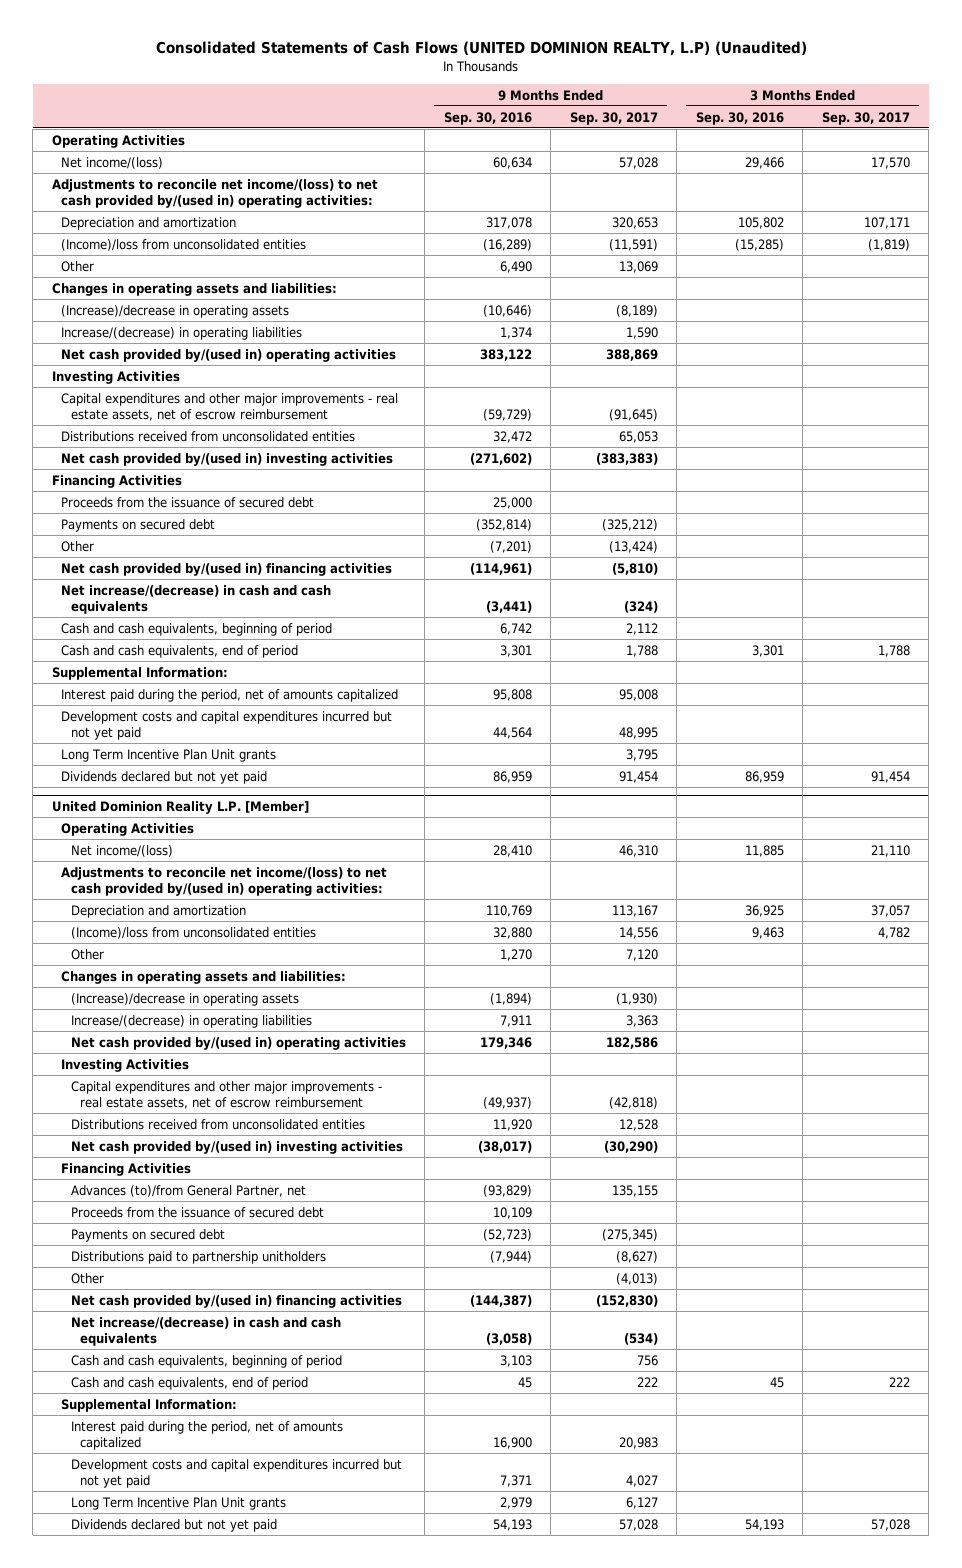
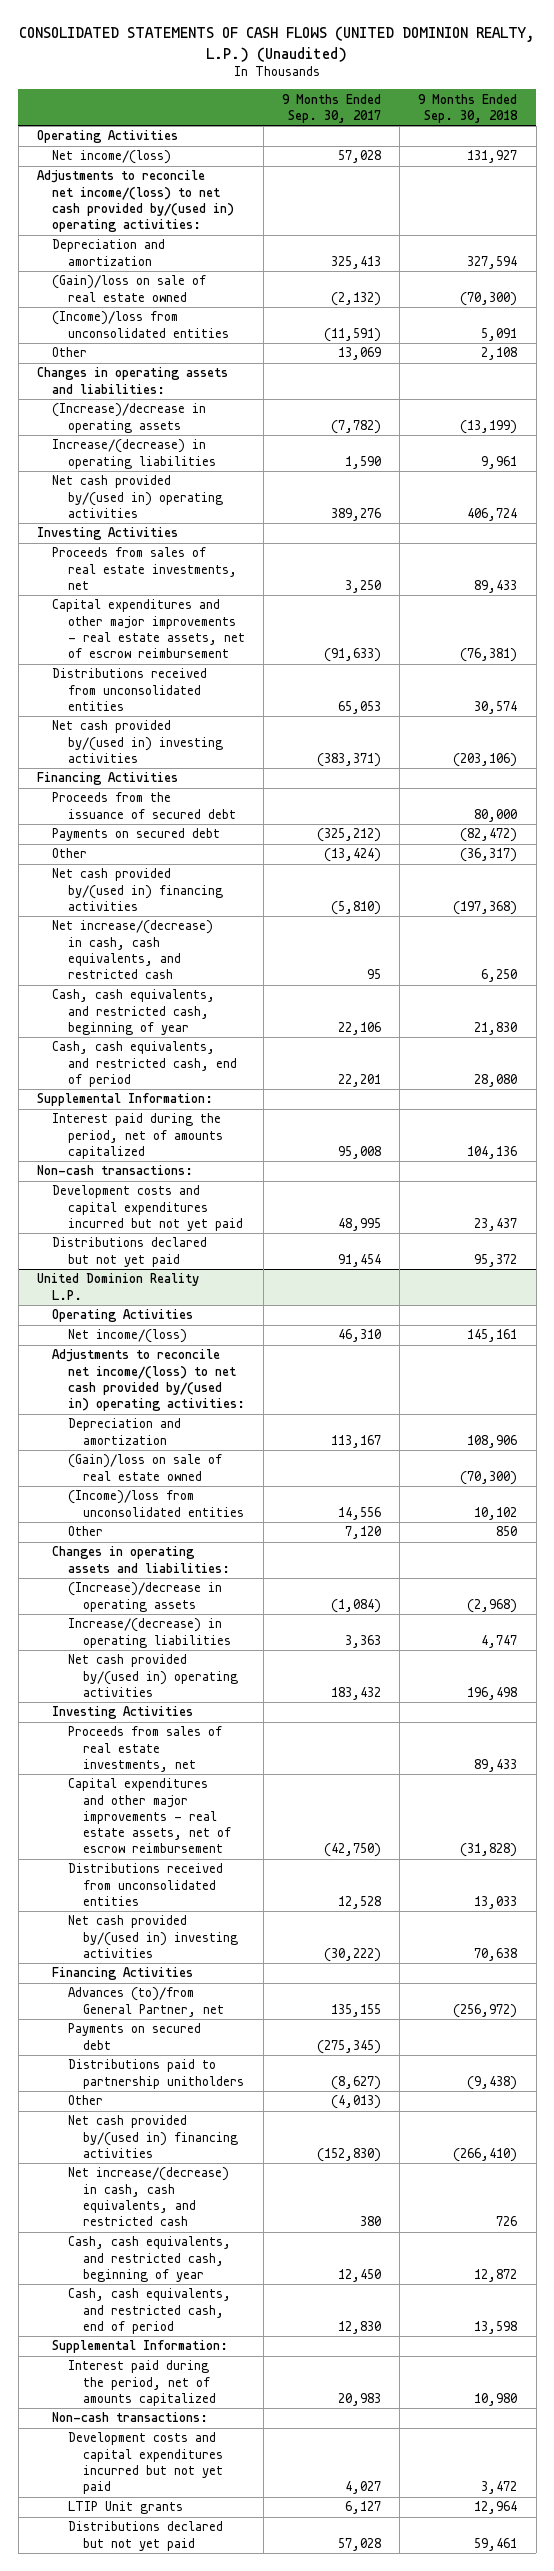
- Consolidated Statements of Cash Flows (UNITED DOMINION REALTY, L.P) (Unaudited)
+ CONSOLIDATED STATEMENTS OF CASH FLOWS (UNITED DOMINION REALTY, L.P.) (Unaudited)
- | 9 Months Ended Sep. 30, 2016 | 9 Months Ended Sep. 30, 2017 | 3 Months Ended Sep. 30, 2016 | 3 Months Ended Sep. 30, 2017
+ | 9 Months Ended Sep. 30, 2017 | 9 Months Ended Sep. 30, 2018
- Depreciation and amortization | 317,078 | 320,653 | 105,802 | 107,171
+ Depreciation and amortization | 325,413 | 327,594
+ (Gain)/loss on sale of real estate owned | (2,132) | (70,300)
- (Increase)/decrease in operating assets | (10,646) | (8,189) | |
+ (Increase)/decrease in operating assets | (7,782) | (13,199)
- Net cash provided by/(used in) operating activities | 383,122 | 388,869 | |
+ Net cash provided by/(used in) operating activities | 389,276 | 406,724
- Capital expenditures and other major improvements - real estate assets, net of escrow reimbursement | (59,729) | (91,645) | |
+ Proceeds from sales of real estate investments, net | 3,250 | 89,433
+ Capital expenditures and other major improvements - real estate assets, net of escrow reimbursement | (91,633) | (76,381)
- Net cash provided by/(used in) investing activities | (271,602) | (383,383) | |
+ Net cash provided by/(used in) investing activities | (383,371) | (203,106)
- Net increase/(decrease) in cash and cash equivalents | (3,441) | (324) | |
- Cash and cash equivalents, beginning of period | 6,742 | 2,112 | |
- Cash and cash equivalents, end of period | 3,301 | 1,788 | 3,301 | 1,788
+ Net increase/(decrease) in cash, cash equivalents, and restricted cash | 95 | 6,250
+ Cash, cash equivalents, and restricted cash, beginning of year | 22,106 | 21,830
+ Cash, cash equivalents, and restricted cash, end of period | 22,201 | 28,080
+ Non-cash transactions:
- Long Term Incentive Plan Unit grants | | 3,795 | |
- Dividends declared but not yet paid | 86,959 | 91,454 | 86,959 | 91,454
- United Dominion Reality L.P. [Member]
+ Distributions declared but not yet paid | 91,454 | 95,372
+ United Dominion Reality L.P.
+ (Gain)/loss on sale of real estate owned | | (70,300)
- (Increase)/decrease in operating assets | (1,894) | (1,930) | |
+ (Increase)/decrease in operating assets | (1,084) | (2,968)
- Net cash provided by/(used in) operating activities | 179,346 | 182,586 | |
+ Net cash provided by/(used in) operating activities | 183,432 | 196,498
- Capital expenditures and other major improvements - real estate assets, net of escrow reimbursement | (49,937) | (42,818) | |
+ Proceeds from sales of real estate investments, net | | 89,433
+ Capital expenditures and other major improvements - real estate assets, net of escrow reimbursement | (42,750) | (31,828)
- Net cash provided by/(used in) investing activities | (38,017) | (30,290) | |
+ Net cash provided by/(used in) investing activities | (30,222) | 70,638
- Proceeds from the issuance of secured debt | 10,109 | | |
- Net increase/(decrease) in cash and cash equivalents | (3,058) | (534) | |
- Cash and cash equivalents, beginning of period | 3,103 | 756 | |
- Cash and cash equivalents, end of period | 45 | 222 | 45 | 222
+ Net increase/(decrease) in cash, cash equivalents, and restricted cash | 380 | 726
+ Cash, cash equivalents, and restricted cash, beginning of year | 12,450 | 12,872
+ Cash, cash equivalents, and restricted cash, end of period | 12,830 | 13,598
+ Non-cash transactions:
- Long Term Incentive Plan Unit grants | 2,979 | 6,127 | |
- Dividends declared but not yet paid | 54,193 | 57,028 | 54,193 | 57,028
+ LTIP Unit grants | 6,127 | 12,964
+ Distributions declared but not yet paid | 57,028 | 59,461

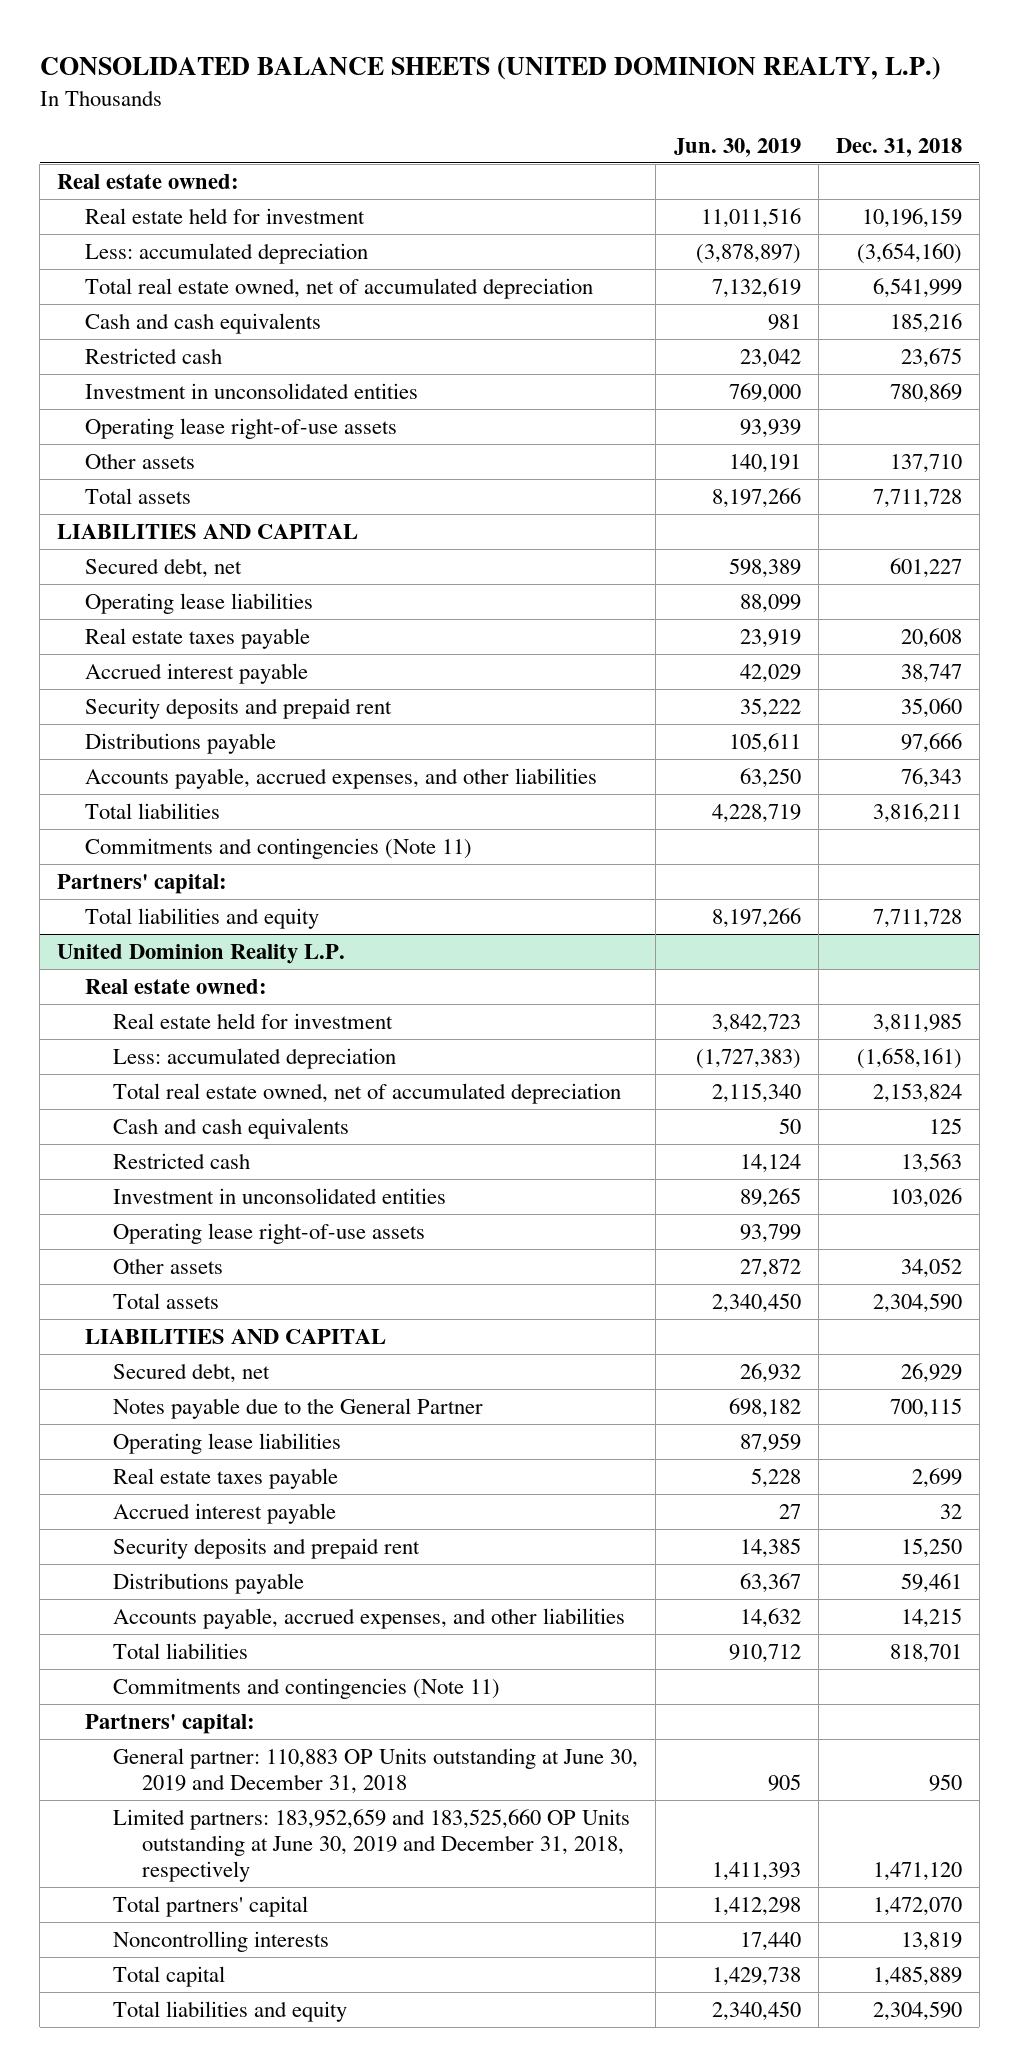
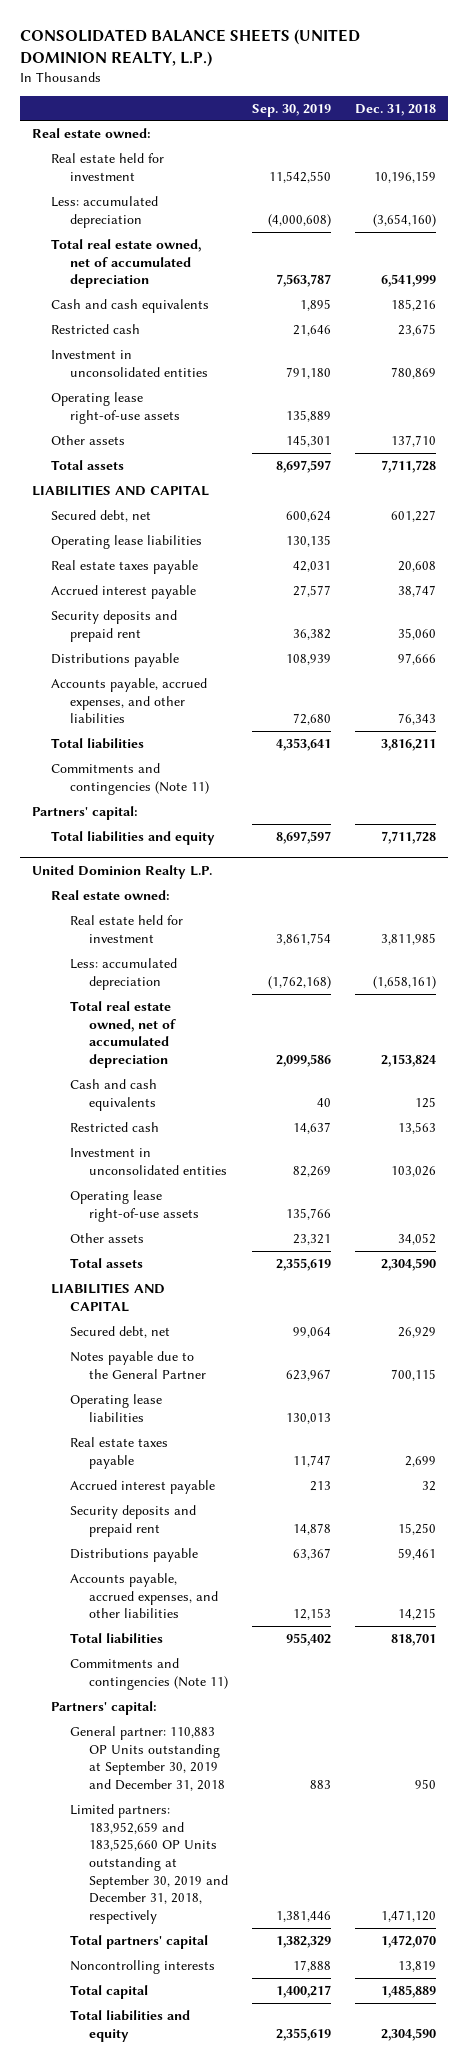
- | Jun. 30, 2019 | Dec. 31, 2018
+ | Sep. 30, 2019 | Dec. 31, 2018
- United Dominion Reality L.P.
+ United Dominion Realty L.P.
- General partner: 110,883 OP Units outstanding at June 30, 2019 and December 31, 2018 | 905 | 950
- Limited partners: 183,952,659 and 183,525,660 OP Units outstanding at June 30, 2019 and December 31, 2018, respectively | 1,411,393 | 1,471,120
+ General partner: 110,883 OP Units outstanding at September 30, 2019 and December 31, 2018 | 883 | 950
+ Limited partners: 183,952,659 and 183,525,660 OP Units outstanding at September 30, 2019 and December 31, 2018, respectively | 1,381,446 | 1,471,120

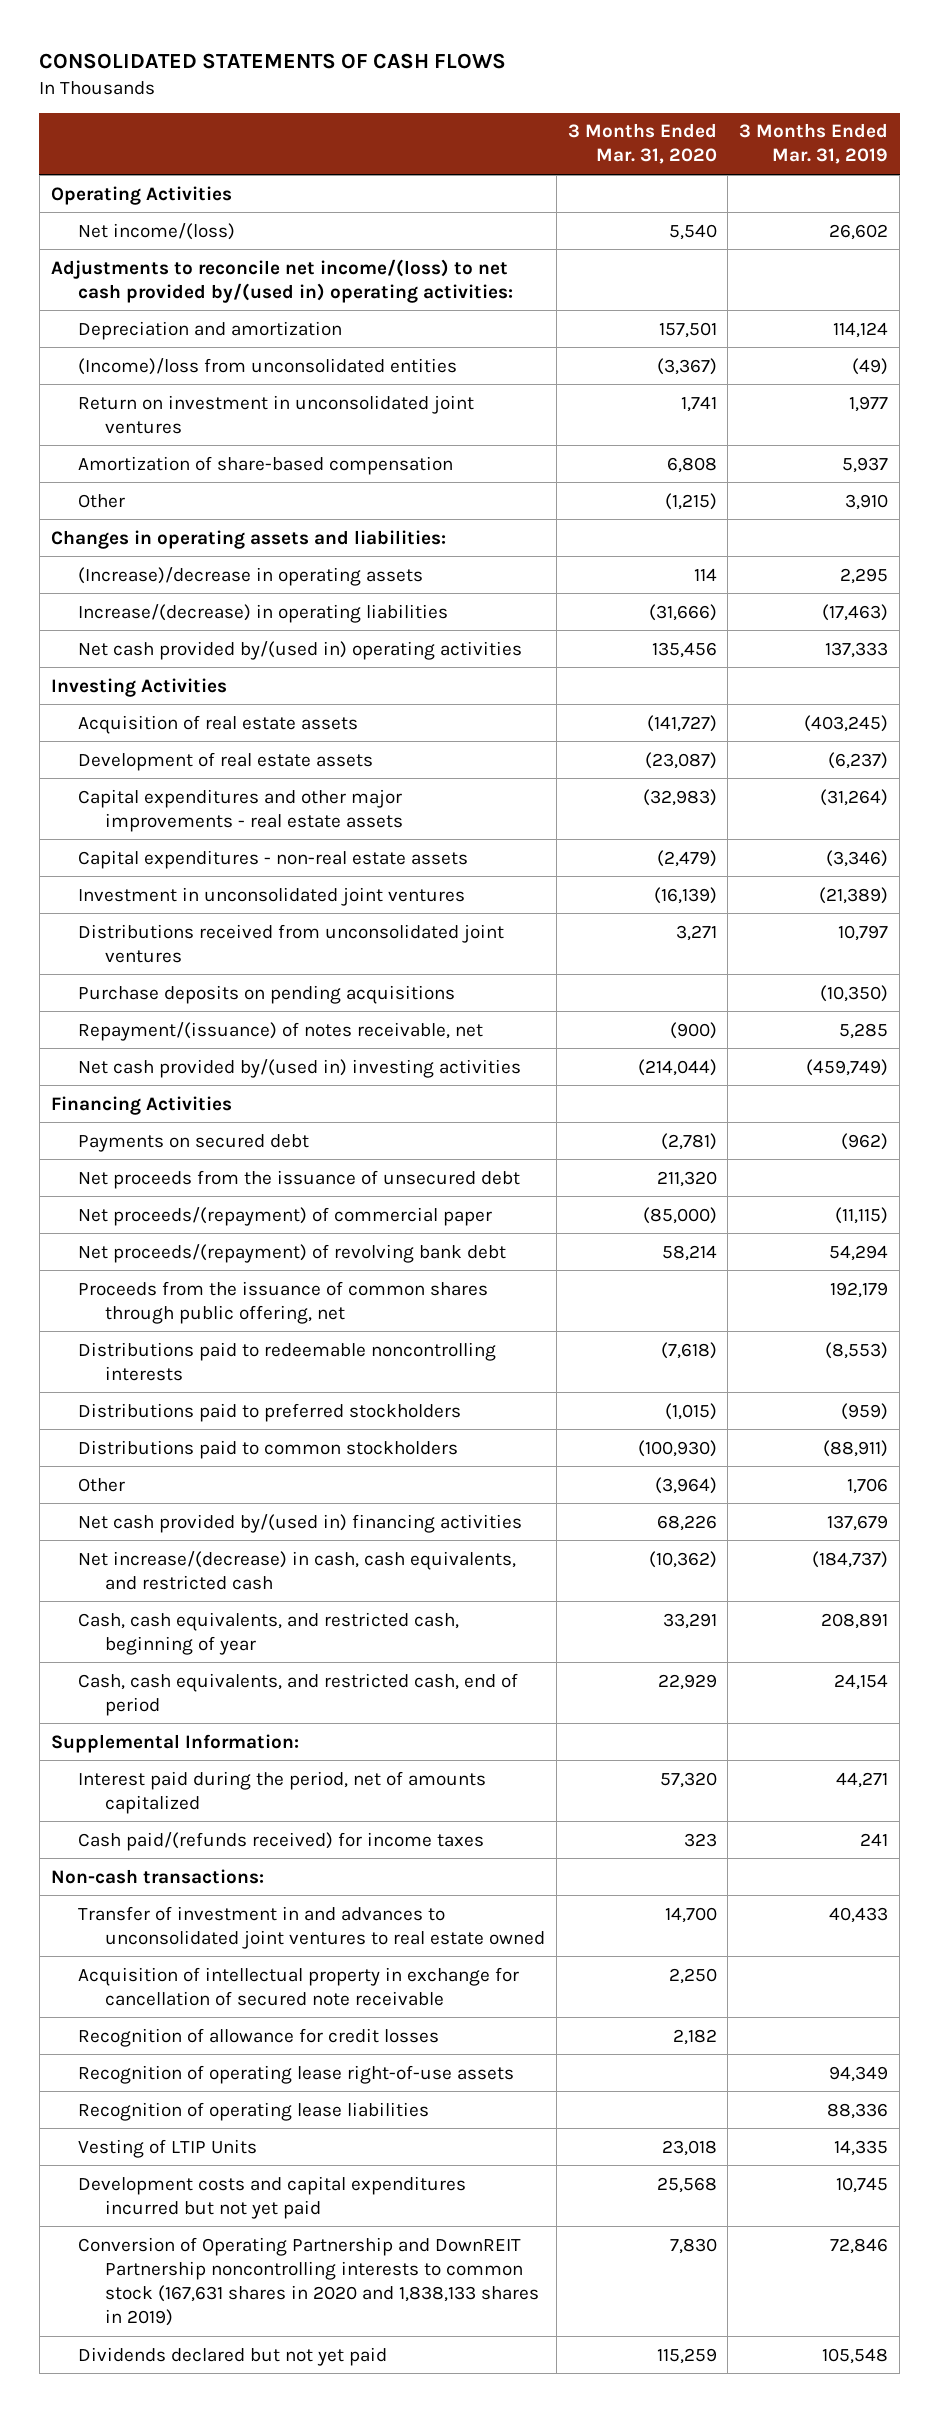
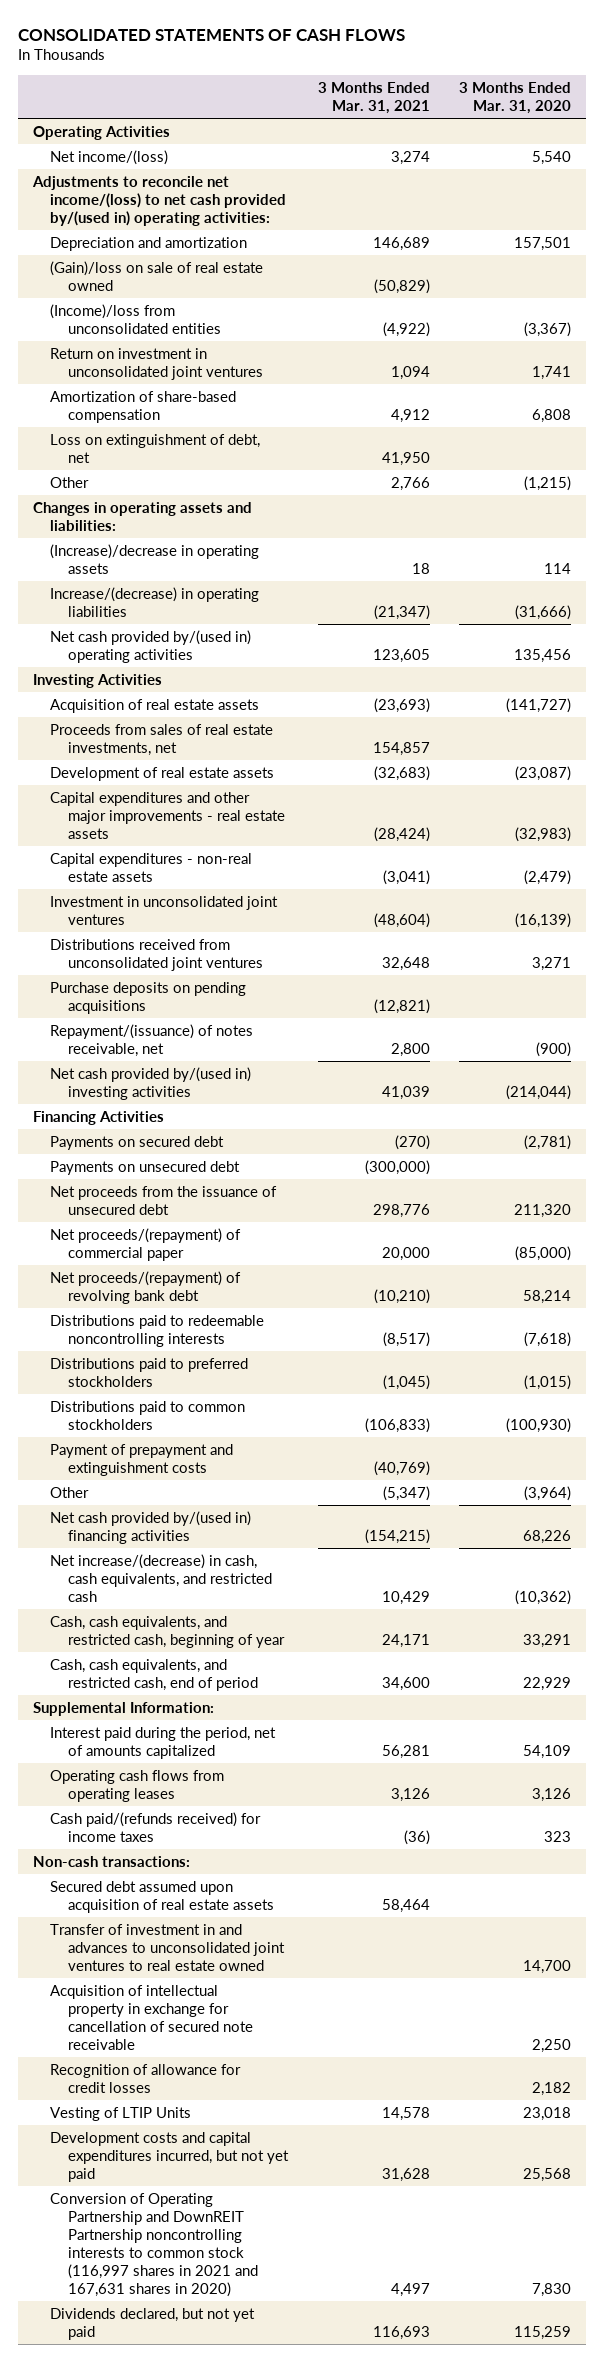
- | 3 Months Ended Mar. 31, 2020 | 3 Months Ended Mar. 31, 2019
+ | 3 Months Ended Mar. 31, 2021 | 3 Months Ended Mar. 31, 2020
+ (Gain)/loss on sale of real estate owned | (50,829) |
+ Loss on extinguishment of debt, net | 41,950 |
+ Proceeds from sales of real estate investments, net | 154,857 |
+ Payments on unsecured debt | (300,000) |
- Proceeds from the issuance of common shares through public offering, net | | 192,179
+ Payment of prepayment and extinguishment costs | (40,769) |
- Interest paid during the period, net of amounts capitalized | 57,320 | 44,271
+ Interest paid during the period, net of amounts capitalized | 56,281 | 54,109
+ Operating cash flows from operating leases | 3,126 | 3,126
+ Secured debt assumed upon acquisition of real estate assets | 58,464 |
- Recognition of operating lease right-of-use assets | | 94,349
- Recognition of operating lease liabilities | | 88,336
- Development costs and capital expenditures incurred but not yet paid | 25,568 | 10,745
- Conversion of Operating Partnership and DownREIT Partnership noncontrolling interests to common stock (167,631 shares in 2020 and 1,838,133 shares in 2019) | 7,830 | 72,846
- Dividends declared but not yet paid | 115,259 | 105,548
+ Development costs and capital expenditures incurred, but not yet paid | 31,628 | 25,568
+ Conversion of Operating Partnership and DownREIT Partnership noncontrolling interests to common stock (116,997 shares in 2021 and 167,631 shares in 2020) | 4,497 | 7,830
+ Dividends declared, but not yet paid | 116,693 | 115,259

